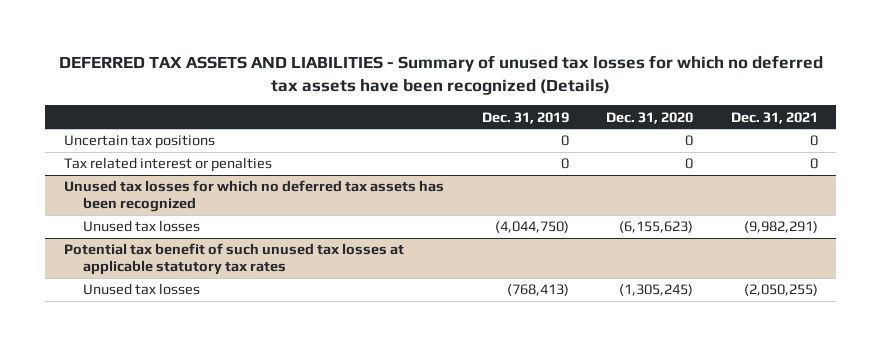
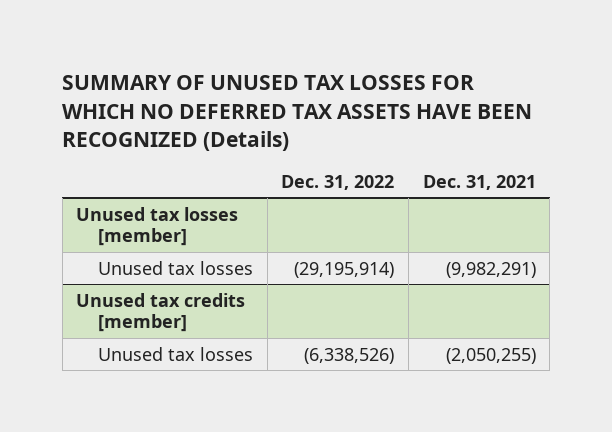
- DEFERRED TAX ASSETS AND LIABILITIES - Summary of unused tax losses for which no deferred tax assets have been recognized (Details)
+ SUMMARY OF UNUSED TAX LOSSES FOR WHICH NO DEFERRED TAX ASSETS HAVE BEEN RECOGNIZED (Details)
- | Dec. 31, 2019 | Dec. 31, 2020 | Dec. 31, 2021
+ | Dec. 31, 2022 | Dec. 31, 2021
- Uncertain tax positions | 0 | 0 | 0
- Tax related interest or penalties | 0 | 0 | 0
- Unused tax losses for which no deferred tax assets has been recognized
+ Unused tax losses [member]
- Potential tax benefit of such unused tax losses at applicable statutory tax rates
+ Unused tax credits [member]

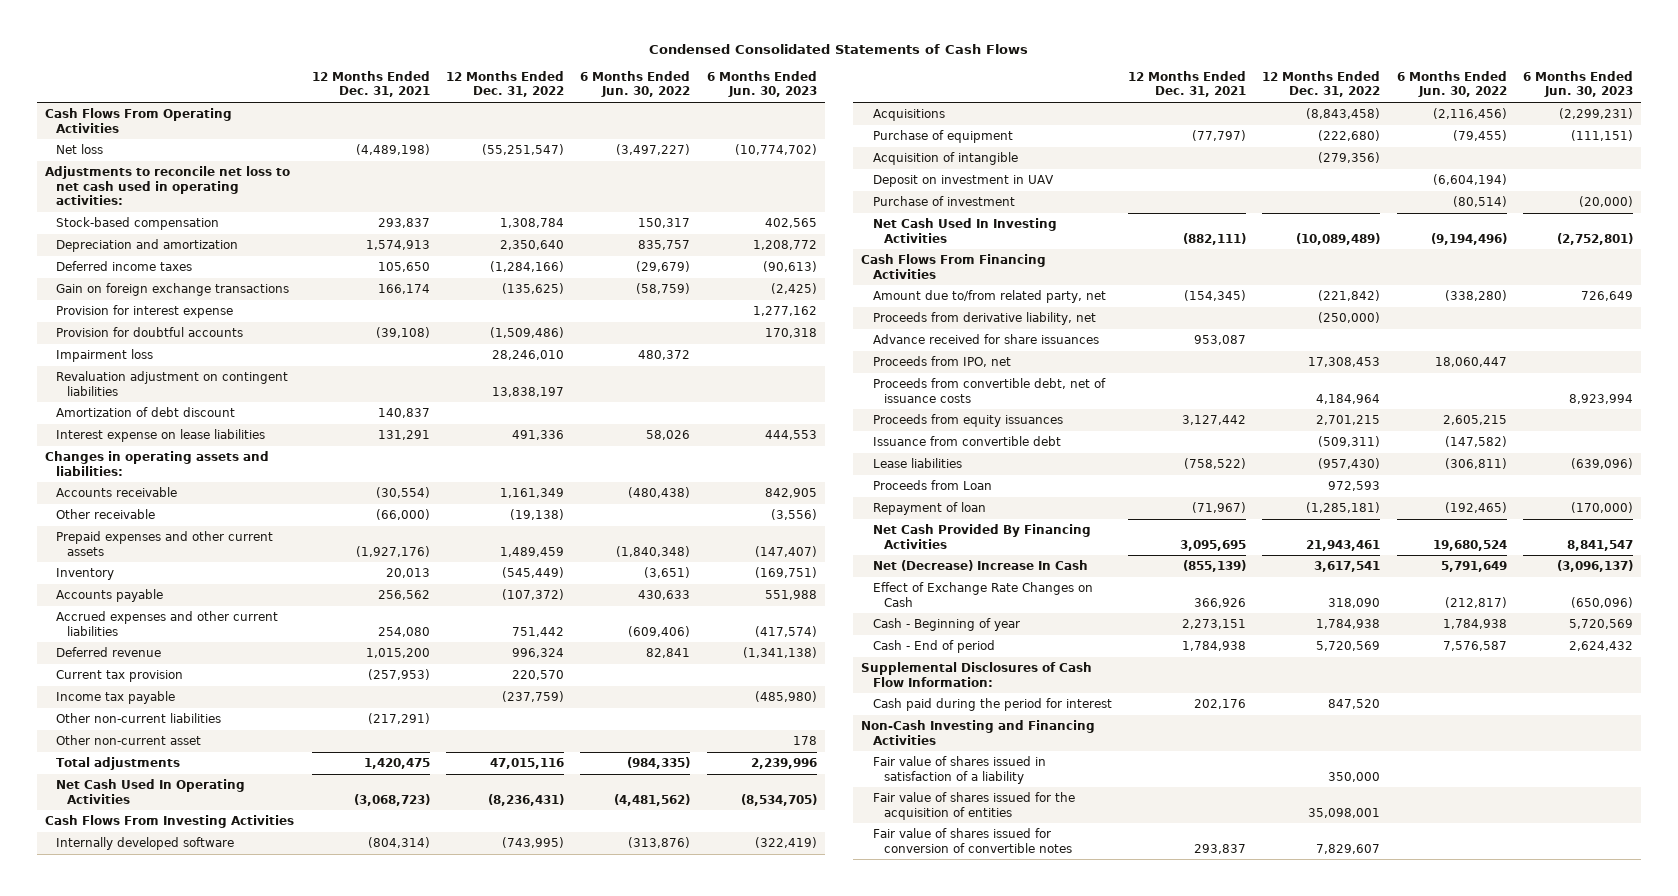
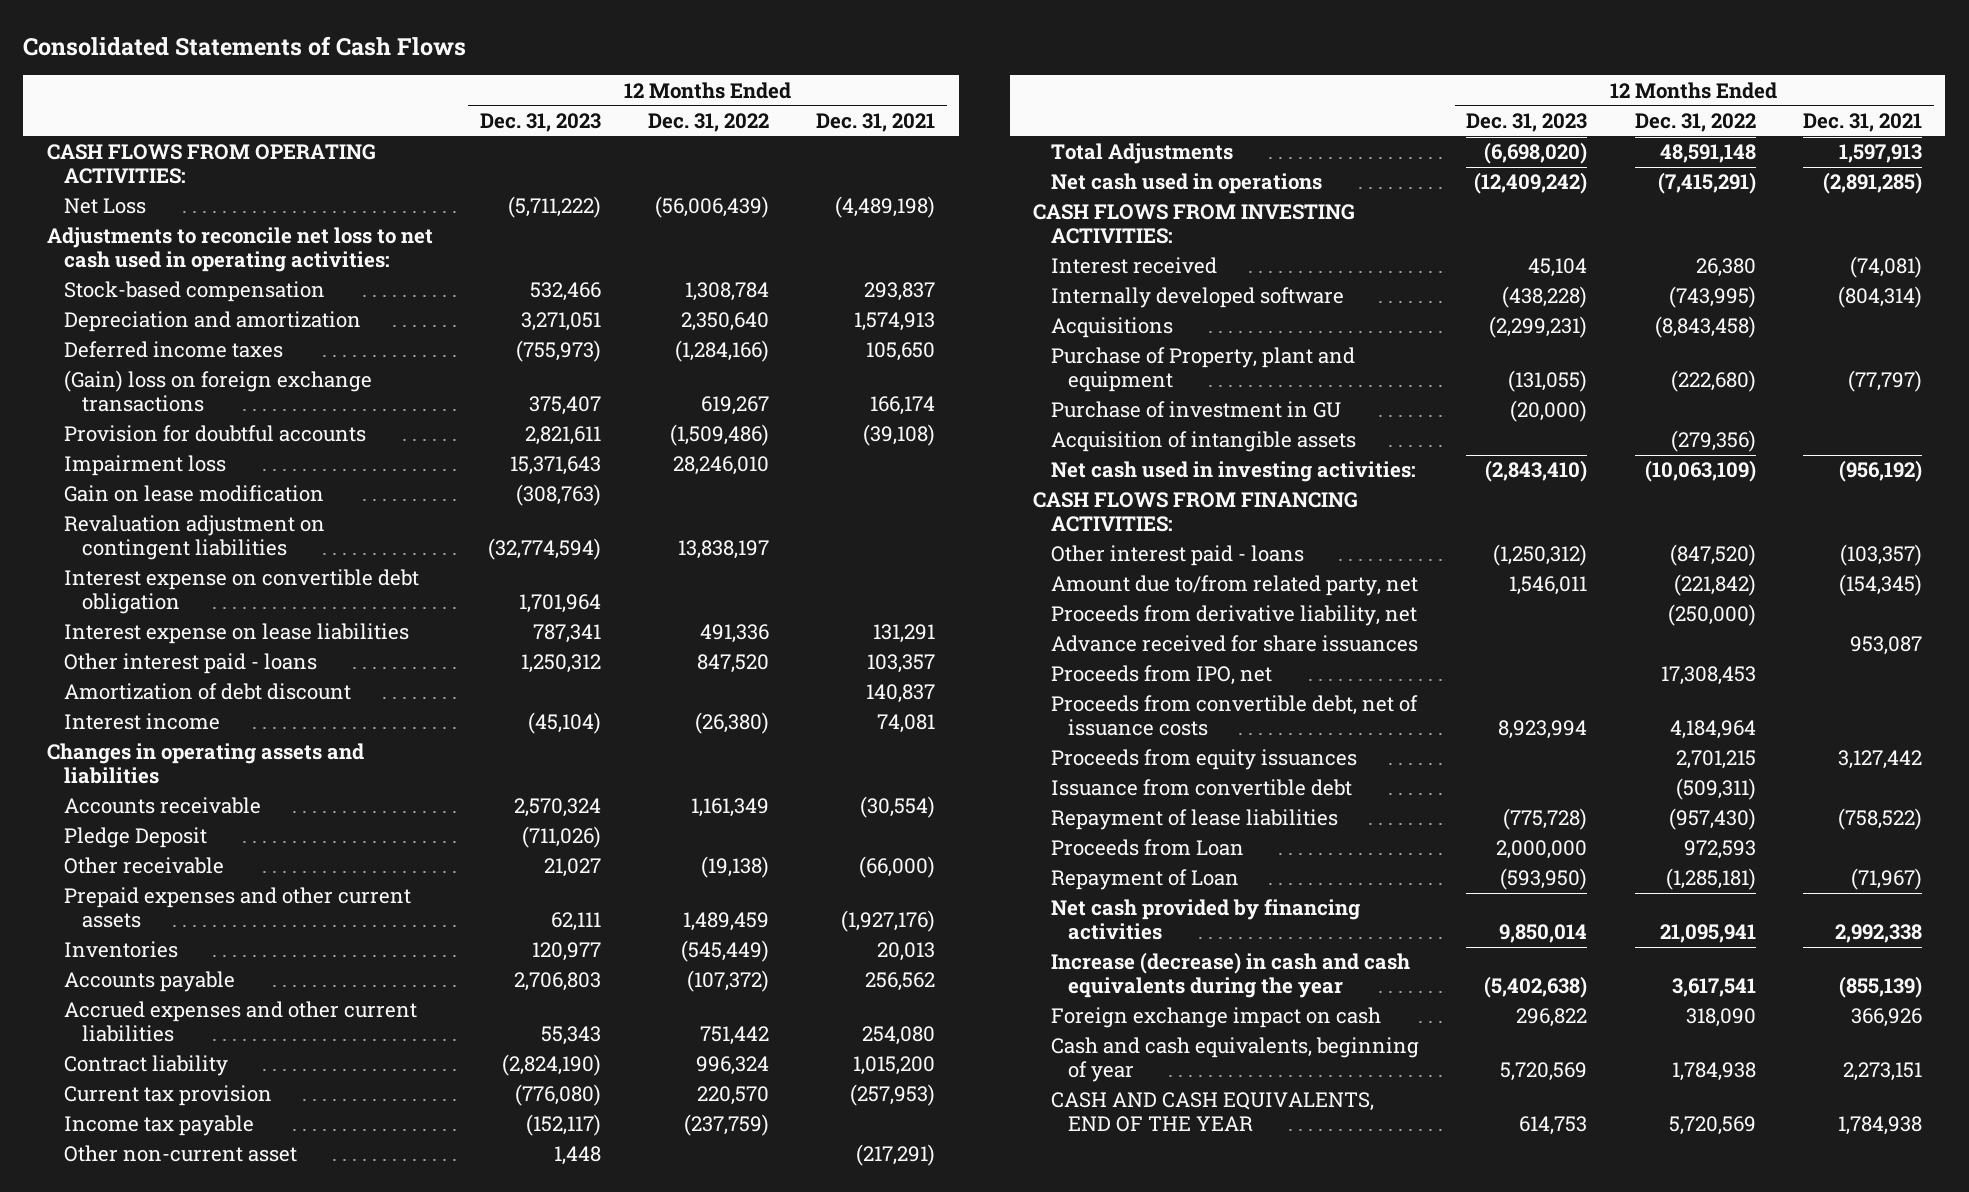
- Condensed Consolidated Statements of Cash Flows
+ Consolidated Statements of Cash Flows
- | 12 Months Ended Dec. 31, 2021 | 12 Months Ended Dec. 31, 2022 | 6 Months Ended Jun. 30, 2022 | 6 Months Ended Jun. 30, 2023
+ | 12 Months Ended Dec. 31, 2023 | 12 Months Ended Dec. 31, 2022 | 12 Months Ended Dec. 31, 2021
- Cash Flows From Operating Activities
- Net loss | (4,489,198) | (55,251,547) | (3,497,227) | (10,774,702)
+ CASH FLOWS FROM OPERATING ACTIVITIES:
+ Net Loss | (5,711,222) | (56,006,439) | (4,489,198)
- Gain on foreign exchange transactions | 166,174 | (135,625) | (58,759) | (2,425)
- Provision for interest expense | | | | 1,277,162
+ (Gain) loss on foreign exchange transactions | 375,407 | 619,267 | 166,174
+ Gain on lease modification | (308,763) | |
+ Interest expense on convertible debt obligation | 1,701,964 | |
- Changes in operating assets and liabilities:
+ Other interest paid - loans | 1,250,312 | 847,520 | 103,357
moved down: Amortization of debt discount | | | 140,837
+ Interest income | (45,104) | (26,380) | 74,081
+ Changes in operating assets and liabilities
+ Pledge Deposit | (711,026) | |
- Inventory | 20,013 | (545,449) | (3,651) | (169,751)
+ Inventories | 120,977 | (545,449) | 20,013
- Deferred revenue | 1,015,200 | 996,324 | 82,841 | (1,341,138)
+ Contract liability | (2,824,190) | 996,324 | 1,015,200
- Other non-current liabilities | (217,291) | | |
- Other non-current asset | | | | 178
- Total adjustments | 1,420,475 | 47,015,116 | (984,335) | 2,239,996
- Net Cash Used In Operating Activities | (3,068,723) | (8,236,431) | (4,481,562) | (8,534,705)
- Cash Flows From Investing Activities
+ Other non-current asset | 1,448 | | (217,291)
+ Total Adjustments | (6,698,020) | 48,591,148 | 1,597,913
+ Net cash used in operations | (12,409,242) | (7,415,291) | (2,891,285)
+ CASH FLOWS FROM INVESTING ACTIVITIES:
+ Interest received | 45,104 | 26,380 | (74,081)
- Purchase of equipment | (77,797) | (222,680) | (79,455) | (111,151)
- Acquisition of intangible | | (279,356) | |
- Deposit on investment in UAV | | | (6,604,194) |
- Purchase of investment | | | (80,514) | (20,000)
- Net Cash Used In Investing Activities | (882,111) | (10,089,489) | (9,194,496) | (2,752,801)
- Cash Flows From Financing Activities
+ Purchase of Property, plant and equipment | (131,055) | (222,680) | (77,797)
+ Purchase of investment in GU | (20,000) | |
+ Acquisition of intangible assets | | (279,356) |
+ Net cash used in investing activities: | (2,843,410) | (10,063,109) | (956,192)
+ CASH FLOWS FROM FINANCING ACTIVITIES:
+ Other interest paid - loans | (1,250,312) | (847,520) | (103,357)
- Lease liabilities | (758,522) | (957,430) | (306,811) | (639,096)
+ Repayment of lease liabilities | (775,728) | (957,430) | (758,522)
- Repayment of loan | (71,967) | (1,285,181) | (192,465) | (170,000)
- Net Cash Provided By Financing Activities | 3,095,695 | 21,943,461 | 19,680,524 | 8,841,547
- Net (Decrease) Increase In Cash | (855,139) | 3,617,541 | 5,791,649 | (3,096,137)
- Effect of Exchange Rate Changes on Cash | 366,926 | 318,090 | (212,817) | (650,096)
- Cash - Beginning of year | 2,273,151 | 1,784,938 | 1,784,938 | 5,720,569
- Cash - End of period | 1,784,938 | 5,720,569 | 7,576,587 | 2,624,432
- Supplemental Disclosures of Cash Flow Information:
- Cash paid during the period for interest | 202,176 | 847,520 | |
- Non-Cash Investing and Financing Activities
- Fair value of shares issued in satisfaction of a liability | | 350,000 | |
- Fair value of shares issued for the acquisition of entities | | 35,098,001 | |
- Fair value of shares issued for conversion of convertible notes | 293,837 | 7,829,607 | |
+ Repayment of Loan | (593,950) | (1,285,181) | (71,967)
+ Net cash provided by financing activities | 9,850,014 | 21,095,941 | 2,992,338
+ Increase (decrease) in cash and cash equivalents during the year | (5,402,638) | 3,617,541 | (855,139)
+ Foreign exchange impact on cash | 296,822 | 318,090 | 366,926
+ Cash and cash equivalents, beginning of year | 5,720,569 | 1,784,938 | 2,273,151
+ CASH AND CASH EQUIVALENTS, END OF THE YEAR | 614,753 | 5,720,569 | 1,784,938

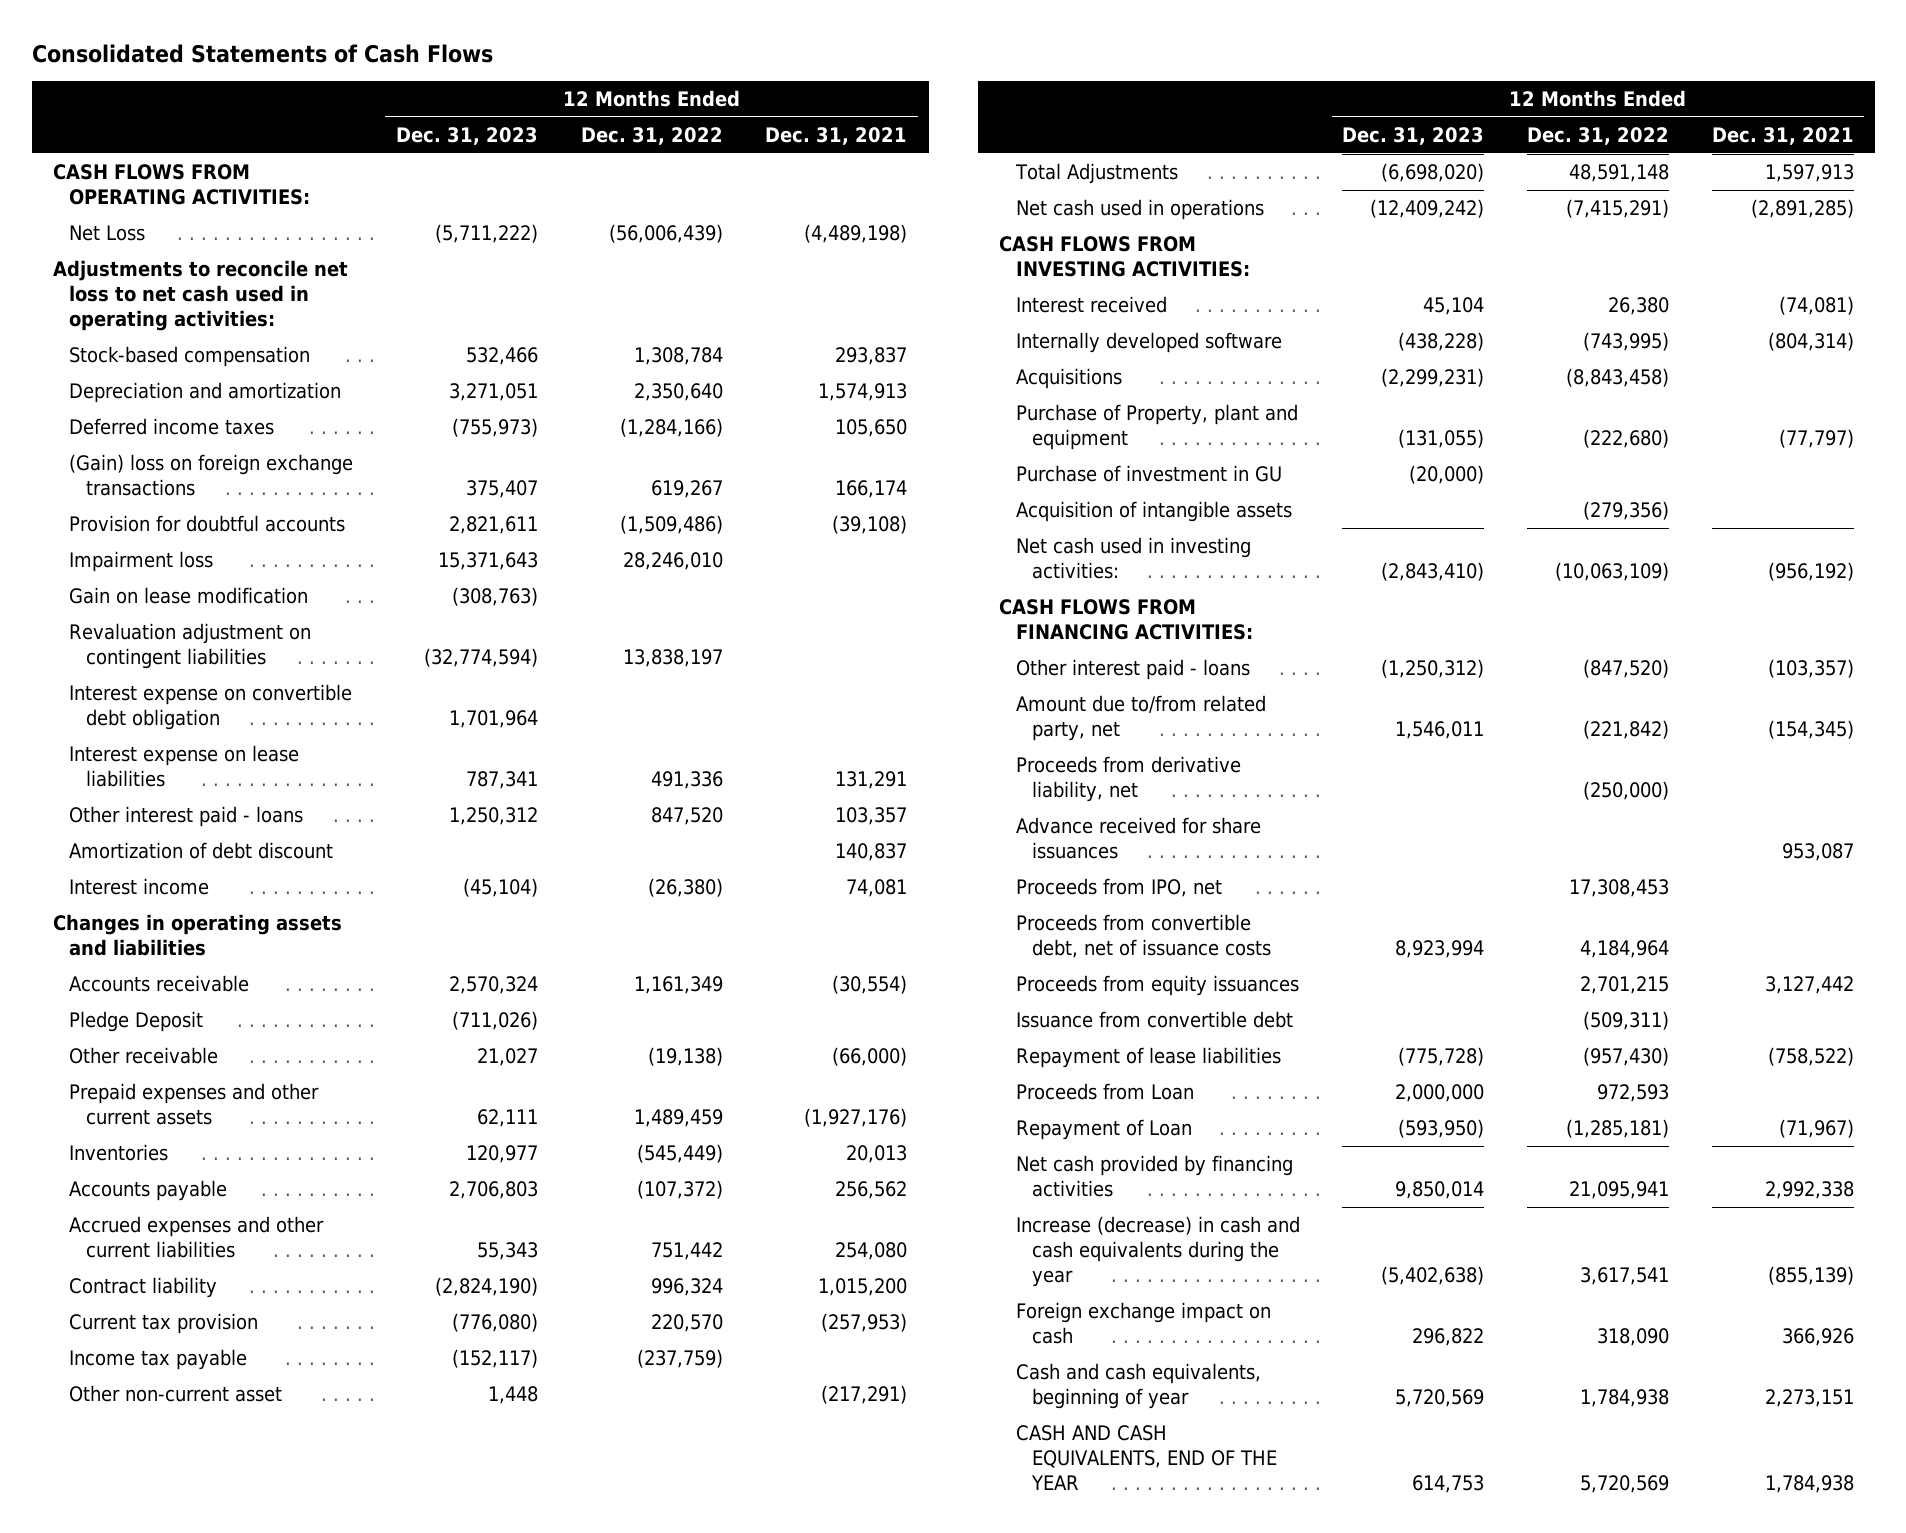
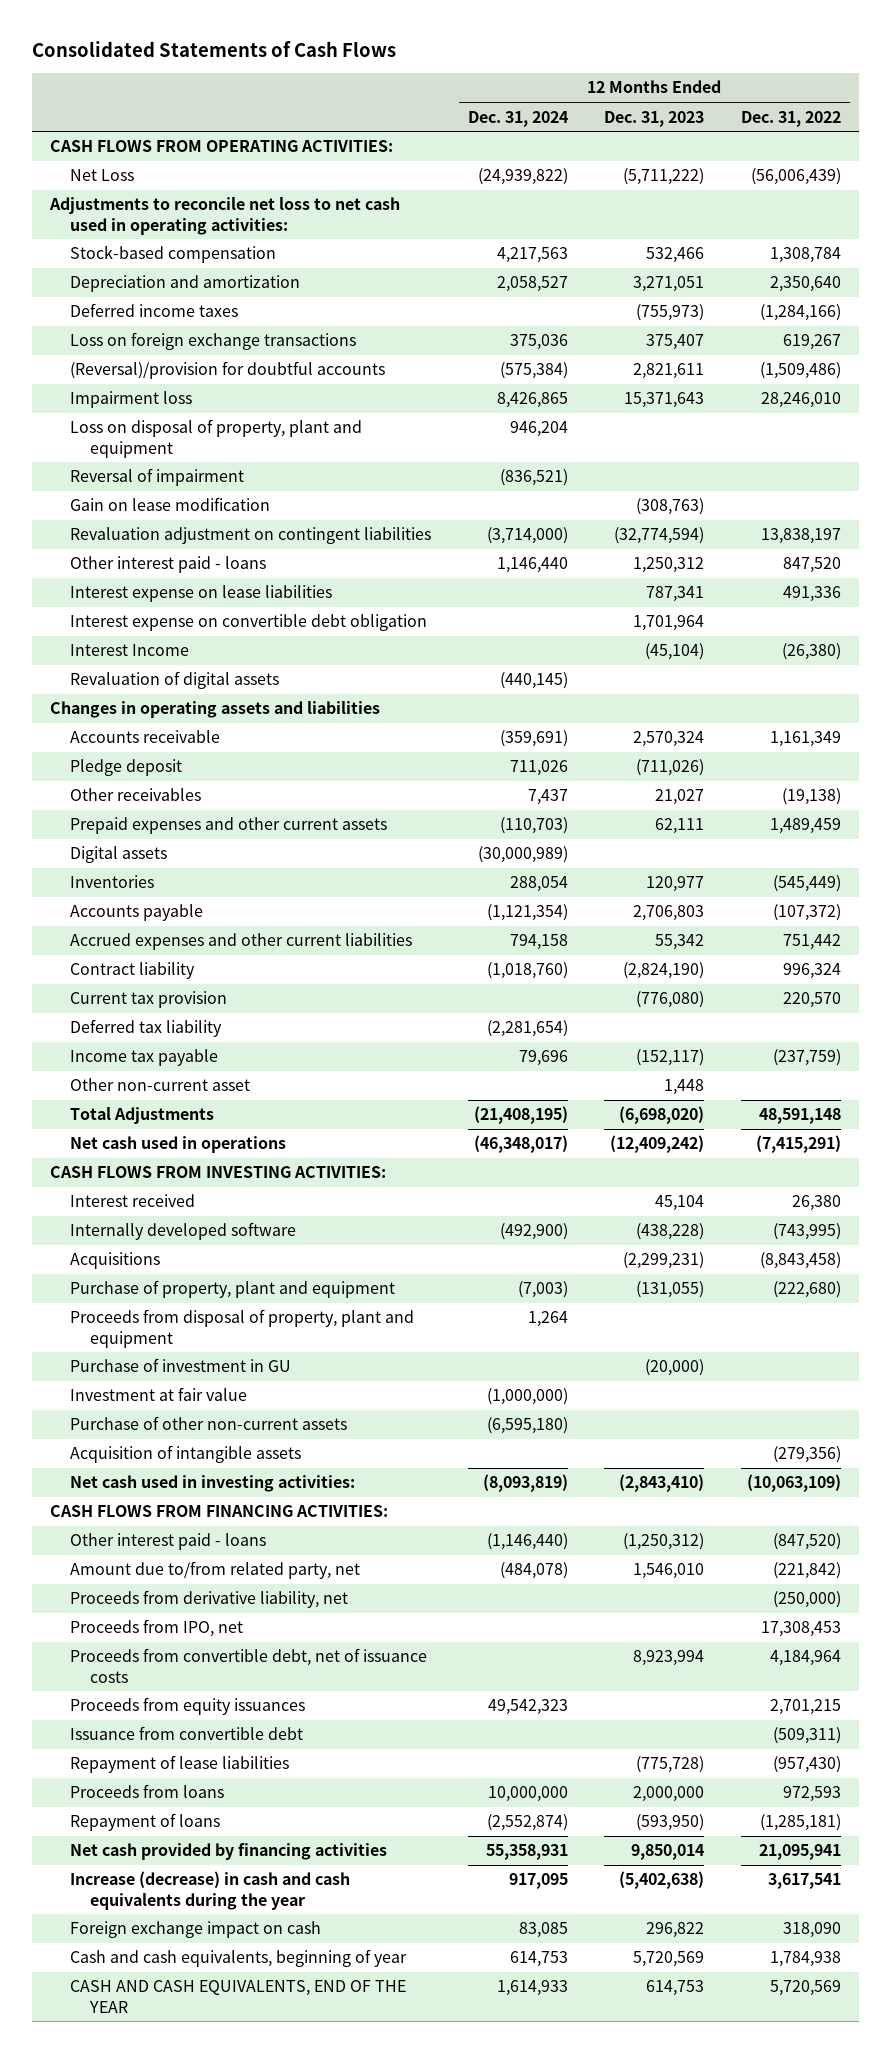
- | 12 Months Ended Dec. 31, 2023 | 12 Months Ended Dec. 31, 2022 | 12 Months Ended Dec. 31, 2021
+ | 12 Months Ended Dec. 31, 2024 | 12 Months Ended Dec. 31, 2023 | 12 Months Ended Dec. 31, 2022
- (Gain) loss on foreign exchange transactions | 375,407 | 619,267 | 166,174
- Provision for doubtful accounts | 2,821,611 | (1,509,486) | (39,108)
+ Loss on foreign exchange transactions | 375,036 | 375,407 | 619,267
+ (Reversal)/provision for doubtful accounts | (575,384) | 2,821,611 | (1,509,486)
+ Loss on disposal of property, plant and equipment | 946,204 | |
+ Reversal of impairment | (836,521) | |
- Amortization of debt discount | | | 140,837
- Interest income | (45,104) | (26,380) | 74,081
moved down: Interest expense on lease liabilities | | 787,341 | 491,336
moved down: Interest expense on convertible debt obligation | | 1,701,964 |
+ Interest Income | | (45,104) | (26,380)
+ Revaluation of digital assets | (440,145) | |
- Pledge Deposit | (711,026) | |
- Other receivable | 21,027 | (19,138) | (66,000)
+ Pledge deposit | 711,026 | (711,026) |
+ Other receivables | 7,437 | 21,027 | (19,138)
+ Digital assets | (30,000,989) | |
- Accrued expenses and other current liabilities | 55,343 | 751,442 | 254,080
+ Accrued expenses and other current liabilities | 794,158 | 55,342 | 751,442
+ Deferred tax liability | (2,281,654) | |
- Purchase of Property, plant and equipment | (131,055) | (222,680) | (77,797)
+ Purchase of property, plant and equipment | (7,003) | (131,055) | (222,680)
+ Proceeds from disposal of property, plant and equipment | 1,264 | |
+ Investment at fair value | (1,000,000) | |
+ Purchase of other non-current assets | (6,595,180) | |
- Amount due to/from related party, net | 1,546,011 | (221,842) | (154,345)
+ Amount due to/from related party, net | (484,078) | 1,546,010 | (221,842)
- Advance received for share issuances | | | 953,087
- Proceeds from Loan | 2,000,000 | 972,593 |
- Repayment of Loan | (593,950) | (1,285,181) | (71,967)
+ Proceeds from loans | 10,000,000 | 2,000,000 | 972,593
+ Repayment of loans | (2,552,874) | (593,950) | (1,285,181)

